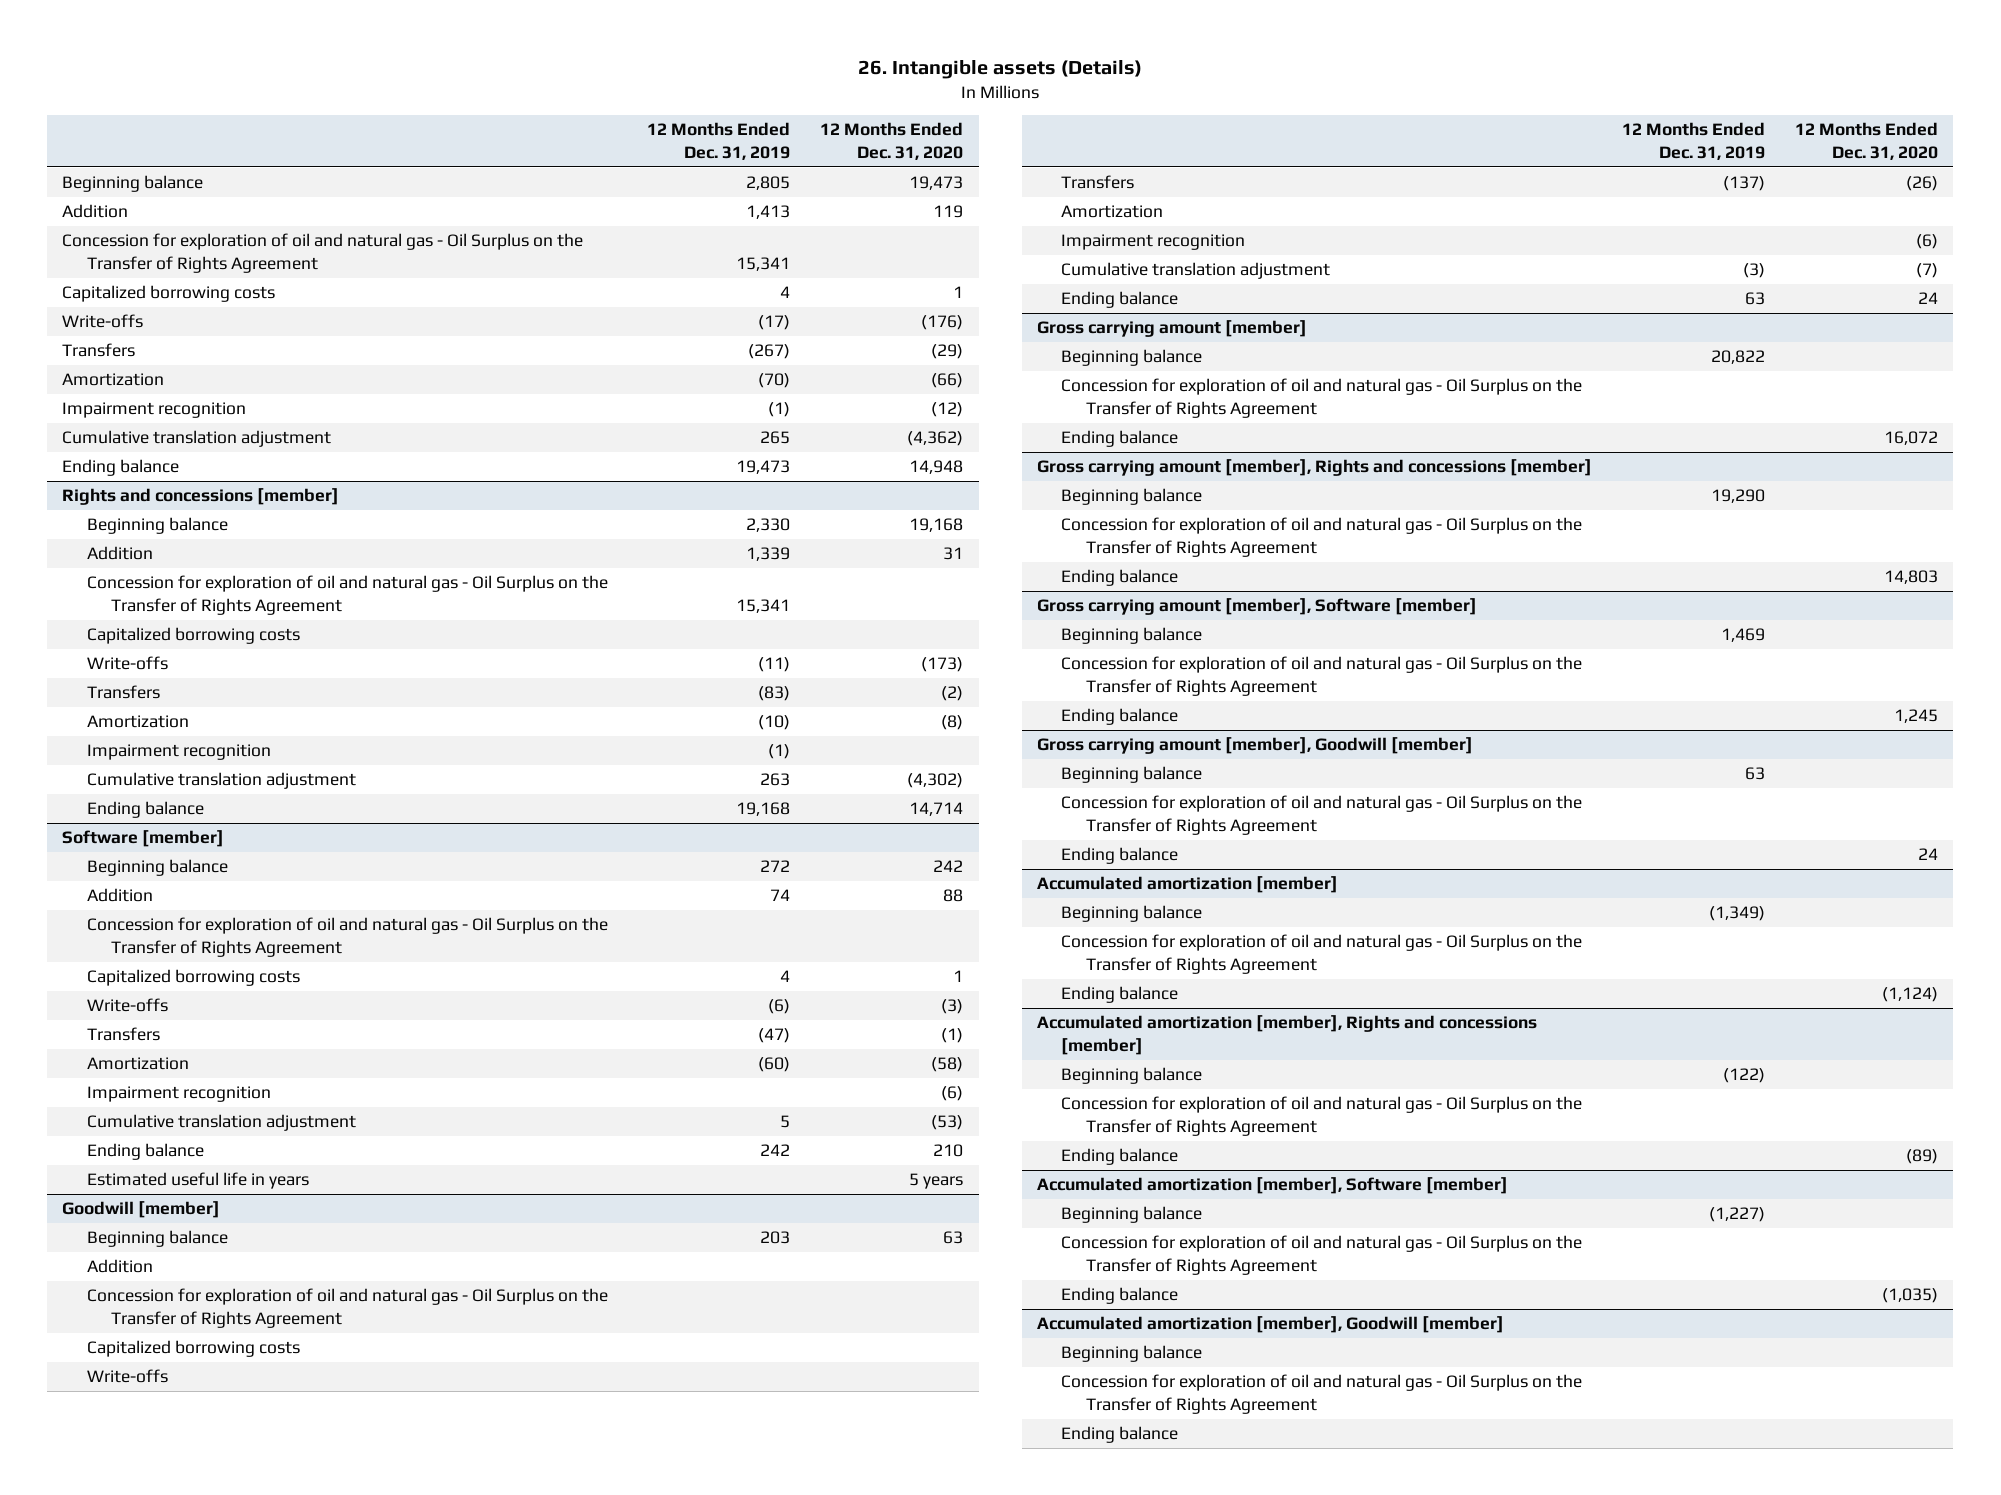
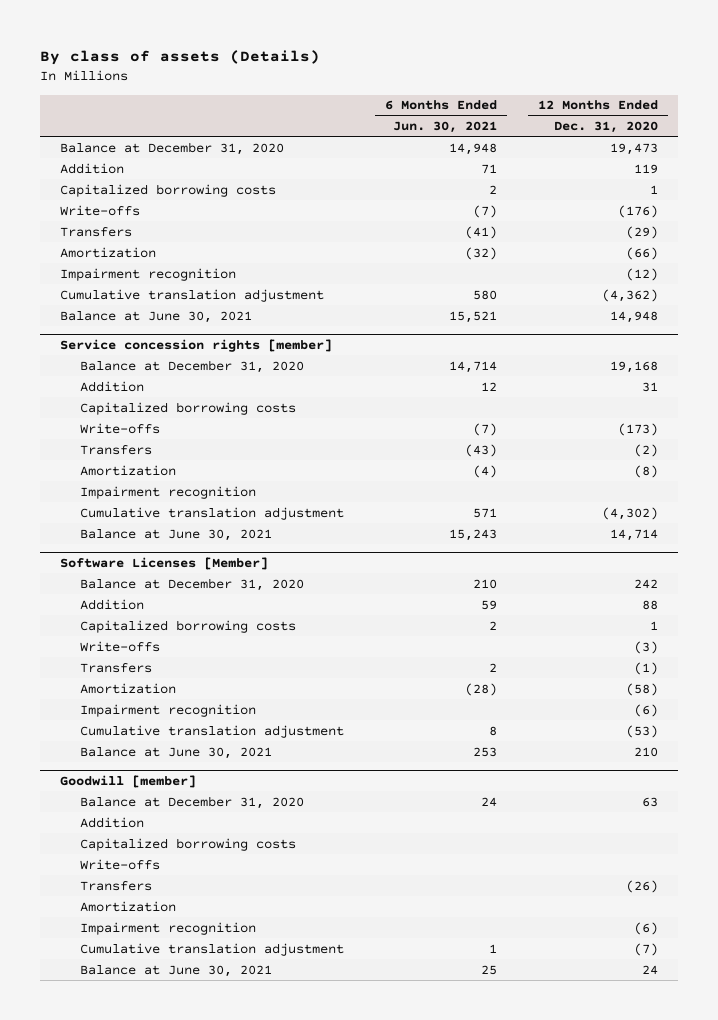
- 26. Intangible assets (Details)
+ By class of assets (Details)
- | 12 Months Ended Dec. 31, 2019 | 12 Months Ended Dec. 31, 2020
+ | 6 Months Ended Jun. 30, 2021 | 12 Months Ended Dec. 31, 2020
- Beginning balance | 2,805 | 19,473
+ Balance at December 31, 2020 | 14,948 | 19,473
- Concession for exploration of oil and natural gas - Oil Surplus on the Transfer of Rights Agreement | 15,341 |
- Ending balance | 19,473 | 14,948
- Rights and concessions [member]
- Beginning balance | 2,330 | 19,168
+ Balance at June 30, 2021 | 15,521 | 14,948
+ Service concession rights [member]
+ Balance at December 31, 2020 | 14,714 | 19,168
- Concession for exploration of oil and natural gas - Oil Surplus on the Transfer of Rights Agreement | 15,341 |
- Ending balance | 19,168 | 14,714
- Software [member]
- Beginning balance | 272 | 242
+ Balance at June 30, 2021 | 15,243 | 14,714
+ Software Licenses [Member]
+ Balance at December 31, 2020 | 210 | 242
- Concession for exploration of oil and natural gas - Oil Surplus on the Transfer of Rights Agreement
- Ending balance | 242 | 210
- Estimated useful life in years | | 5 years
+ Balance at June 30, 2021 | 253 | 210
@ Goodwill [member]
- Beginning balance | 203 | 63
+ Balance at December 31, 2020 | 24 | 63
- Concession for exploration of oil and natural gas - Oil Surplus on the Transfer of Rights Agreement
- Ending balance | 63 | 24
- Gross carrying amount [member]
- Beginning balance | 20,822 |
- Concession for exploration of oil and natural gas - Oil Surplus on the Transfer of Rights Agreement
- Ending balance | | 16,072
- Gross carrying amount [member], Rights and concessions [member]
- Beginning balance | 19,290 |
- Concession for exploration of oil and natural gas - Oil Surplus on the Transfer of Rights Agreement
- Ending balance | | 14,803
- Gross carrying amount [member], Software [member]
- Beginning balance | 1,469 |
- Concession for exploration of oil and natural gas - Oil Surplus on the Transfer of Rights Agreement
- Ending balance | | 1,245
- Gross carrying amount [member], Goodwill [member]
- Beginning balance | 63 |
- Concession for exploration of oil and natural gas - Oil Surplus on the Transfer of Rights Agreement
- Ending balance | | 24
- Accumulated amortization [member]
- Beginning balance | (1,349) |
- Concession for exploration of oil and natural gas - Oil Surplus on the Transfer of Rights Agreement
- Ending balance | | (1,124)
- Accumulated amortization [member], Rights and concessions [member]
- Beginning balance | (122) |
- Concession for exploration of oil and natural gas - Oil Surplus on the Transfer of Rights Agreement
- Ending balance | | (89)
- Accumulated amortization [member], Software [member]
- Beginning balance | (1,227) |
- Concession for exploration of oil and natural gas - Oil Surplus on the Transfer of Rights Agreement
- Ending balance | | (1,035)
- Accumulated amortization [member], Goodwill [member]
- Beginning balance
- Concession for exploration of oil and natural gas - Oil Surplus on the Transfer of Rights Agreement
- Ending balance
@ Goodwill [member]
+ Balance at June 30, 2021 | 25 | 24

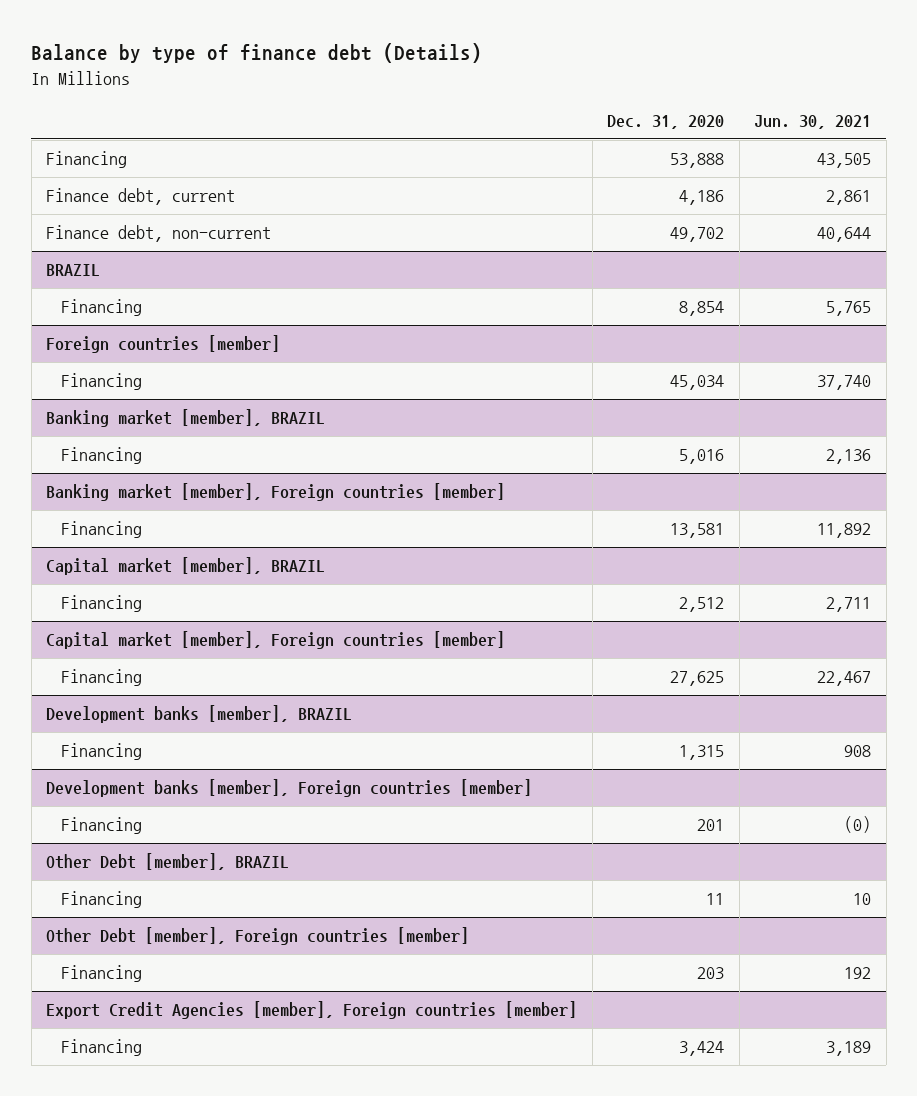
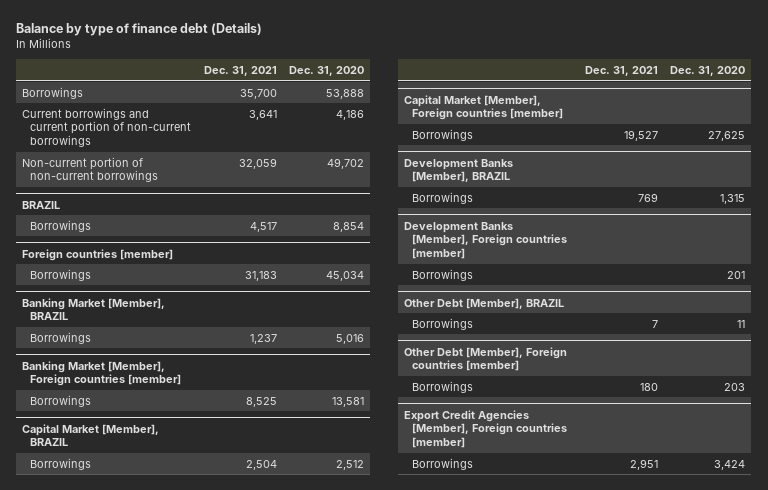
- | Dec. 31, 2020 | Jun. 30, 2021
+ | Dec. 31, 2021 | Dec. 31, 2020
- Financing | 53,888 | 43,505
- Finance debt, current | 4,186 | 2,861
- Finance debt, non-current | 49,702 | 40,644
+ Borrowings | 35,700 | 53,888
+ Current borrowings and current portion of non-current borrowings | 3,641 | 4,186
+ Non-current portion of non-current borrowings | 32,059 | 49,702
@ BRAZIL
- Financing | 8,854 | 5,765
+ Borrowings | 4,517 | 8,854
@ Foreign countries [member]
- Financing | 45,034 | 37,740
- Banking market [member], BRAZIL
- Financing | 5,016 | 2,136
- Banking market [member], Foreign countries [member]
- Financing | 13,581 | 11,892
- Capital market [member], BRAZIL
- Financing | 2,512 | 2,711
- Capital market [member], Foreign countries [member]
- Financing | 27,625 | 22,467
- Development banks [member], BRAZIL
- Financing | 1,315 | 908
- Development banks [member], Foreign countries [member]
- Financing | 201 | (0)
- Other Debt [member], BRAZIL
- Financing | 11 | 10
- Other Debt [member], Foreign countries [member]
- Financing | 203 | 192
- Export Credit Agencies [member], Foreign countries [member]
- Financing | 3,424 | 3,189
@ Foreign countries [member]
+ Borrowings | 31,183 | 45,034
+ Banking Market [Member], BRAZIL
+ Borrowings | 1,237 | 5,016
+ Banking Market [Member], Foreign countries [member]
+ Borrowings | 8,525 | 13,581
+ Capital Market [Member], BRAZIL
+ Borrowings | 2,504 | 2,512
+ Capital Market [Member], Foreign countries [member]
+ Borrowings | 19,527 | 27,625
+ Development Banks [Member], BRAZIL
+ Borrowings | 769 | 1,315
+ Development Banks [Member], Foreign countries [member]
+ Borrowings | | 201
+ Other Debt [Member], BRAZIL
+ Borrowings | 7 | 11
+ Other Debt [Member], Foreign countries [member]
+ Borrowings | 180 | 203
+ Export Credit Agencies [Member], Foreign countries [member]
+ Borrowings | 2,951 | 3,424

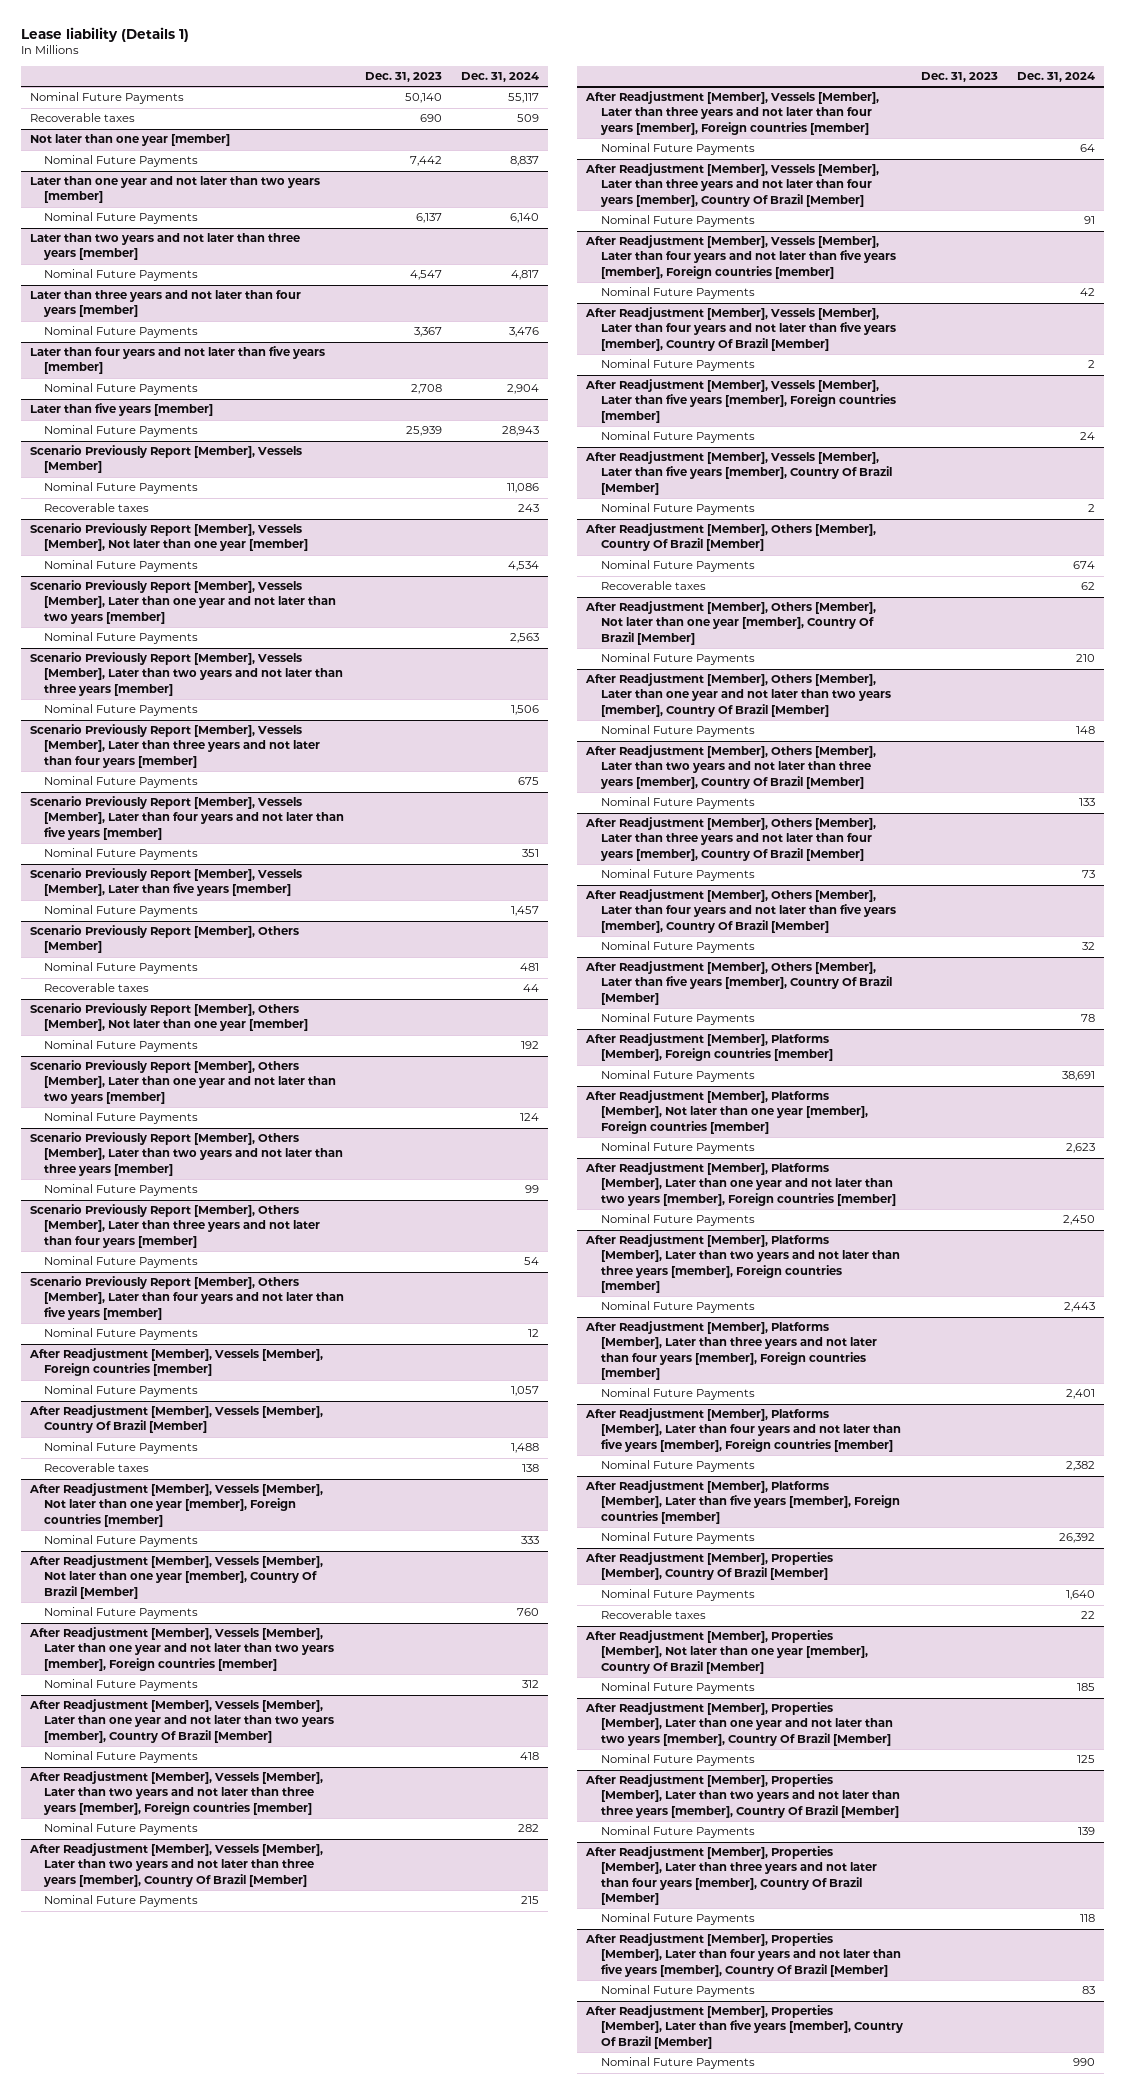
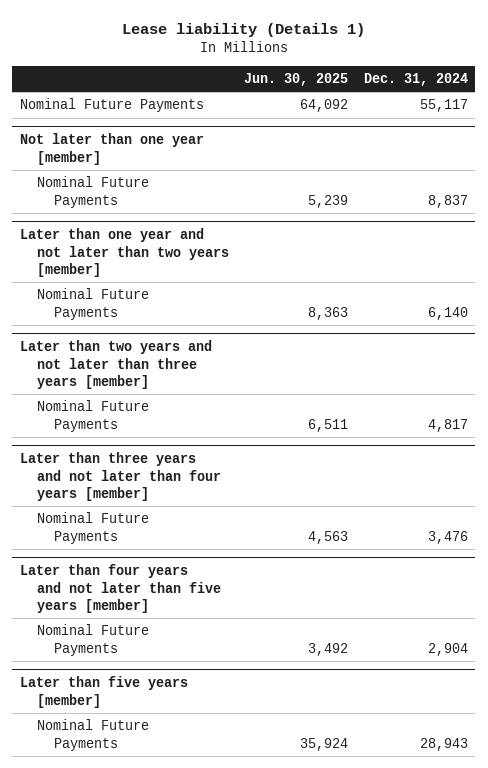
- | Dec. 31, 2023 | Dec. 31, 2024
+ | Jun. 30, 2025 | Dec. 31, 2024
- Recoverable taxes | 690 | 509
- Scenario Previously Report [Member], Vessels [Member]
- Nominal Future Payments | | 11,086
- Recoverable taxes | | 243
- Scenario Previously Report [Member], Vessels [Member], Not later than one year [member]
- Nominal Future Payments | | 4,534
- Scenario Previously Report [Member], Vessels [Member], Later than one year and not later than two years [member]
- Nominal Future Payments | | 2,563
- Scenario Previously Report [Member], Vessels [Member], Later than two years and not later than three years [member]
- Nominal Future Payments | | 1,506
- Scenario Previously Report [Member], Vessels [Member], Later than three years and not later than four years [member]
- Nominal Future Payments | | 675
- Scenario Previously Report [Member], Vessels [Member], Later than four years and not later than five years [member]
- Nominal Future Payments | | 351
- Scenario Previously Report [Member], Vessels [Member], Later than five years [member]
- Nominal Future Payments | | 1,457
- Scenario Previously Report [Member], Others [Member]
- Nominal Future Payments | | 481
- Recoverable taxes | | 44
- Scenario Previously Report [Member], Others [Member], Not later than one year [member]
- Nominal Future Payments | | 192
- Scenario Previously Report [Member], Others [Member], Later than one year and not later than two years [member]
- Nominal Future Payments | | 124
- Scenario Previously Report [Member], Others [Member], Later than two years and not later than three years [member]
- Nominal Future Payments | | 99
- Scenario Previously Report [Member], Others [Member], Later than three years and not later than four years [member]
- Nominal Future Payments | | 54
- Scenario Previously Report [Member], Others [Member], Later than four years and not later than five years [member]
- Nominal Future Payments | | 12
- After Readjustment [Member], Vessels [Member], Foreign countries [member]
- Nominal Future Payments | | 1,057
- After Readjustment [Member], Vessels [Member], Country Of Brazil [Member]
- Nominal Future Payments | | 1,488
- Recoverable taxes | | 138
- After Readjustment [Member], Vessels [Member], Not later than one year [member], Foreign countries [member]
- Nominal Future Payments | | 333
- After Readjustment [Member], Vessels [Member], Not later than one year [member], Country Of Brazil [Member]
- Nominal Future Payments | | 760
- After Readjustment [Member], Vessels [Member], Later than one year and not later than two years [member], Foreign countries [member]
- Nominal Future Payments | | 312
- After Readjustment [Member], Vessels [Member], Later than one year and not later than two years [member], Country Of Brazil [Member]
- Nominal Future Payments | | 418
- After Readjustment [Member], Vessels [Member], Later than two years and not later than three years [member], Foreign countries [member]
- Nominal Future Payments | | 282
- After Readjustment [Member], Vessels [Member], Later than two years and not later than three years [member], Country Of Brazil [Member]
- Nominal Future Payments | | 215
- After Readjustment [Member], Vessels [Member], Later than three years and not later than four years [member], Foreign countries [member]
- Nominal Future Payments | | 64
- After Readjustment [Member], Vessels [Member], Later than three years and not later than four years [member], Country Of Brazil [Member]
- Nominal Future Payments | | 91
- After Readjustment [Member], Vessels [Member], Later than four years and not later than five years [member], Foreign countries [member]
- Nominal Future Payments | | 42
- After Readjustment [Member], Vessels [Member], Later than four years and not later than five years [member], Country Of Brazil [Member]
- Nominal Future Payments | | 2
- After Readjustment [Member], Vessels [Member], Later than five years [member], Foreign countries [member]
- Nominal Future Payments | | 24
- After Readjustment [Member], Vessels [Member], Later than five years [member], Country Of Brazil [Member]
- Nominal Future Payments | | 2
- After Readjustment [Member], Others [Member], Country Of Brazil [Member]
- Nominal Future Payments | | 674
- Recoverable taxes | | 62
- After Readjustment [Member], Others [Member], Not later than one year [member], Country Of Brazil [Member]
- Nominal Future Payments | | 210
- After Readjustment [Member], Others [Member], Later than one year and not later than two years [member], Country Of Brazil [Member]
- Nominal Future Payments | | 148
- After Readjustment [Member], Others [Member], Later than two years and not later than three years [member], Country Of Brazil [Member]
- Nominal Future Payments | | 133
- After Readjustment [Member], Others [Member], Later than three years and not later than four years [member], Country Of Brazil [Member]
- Nominal Future Payments | | 73
- After Readjustment [Member], Others [Member], Later than four years and not later than five years [member], Country Of Brazil [Member]
- Nominal Future Payments | | 32
- After Readjustment [Member], Others [Member], Later than five years [member], Country Of Brazil [Member]
- Nominal Future Payments | | 78
- After Readjustment [Member], Platforms [Member], Foreign countries [member]
- Nominal Future Payments | | 38,691
- After Readjustment [Member], Platforms [Member], Not later than one year [member], Foreign countries [member]
- Nominal Future Payments | | 2,623
- After Readjustment [Member], Platforms [Member], Later than one year and not later than two years [member], Foreign countries [member]
- Nominal Future Payments | | 2,450
- After Readjustment [Member], Platforms [Member], Later than two years and not later than three years [member], Foreign countries [member]
- Nominal Future Payments | | 2,443
- After Readjustment [Member], Platforms [Member], Later than three years and not later than four years [member], Foreign countries [member]
- Nominal Future Payments | | 2,401
- After Readjustment [Member], Platforms [Member], Later than four years and not later than five years [member], Foreign countries [member]
- Nominal Future Payments | | 2,382
- After Readjustment [Member], Platforms [Member], Later than five years [member], Foreign countries [member]
- Nominal Future Payments | | 26,392
- After Readjustment [Member], Properties [Member], Country Of Brazil [Member]
- Nominal Future Payments | | 1,640
- Recoverable taxes | | 22
- After Readjustment [Member], Properties [Member], Not later than one year [member], Country Of Brazil [Member]
- Nominal Future Payments | | 185
- After Readjustment [Member], Properties [Member], Later than one year and not later than two years [member], Country Of Brazil [Member]
- Nominal Future Payments | | 125
- After Readjustment [Member], Properties [Member], Later than two years and not later than three years [member], Country Of Brazil [Member]
- Nominal Future Payments | | 139
- After Readjustment [Member], Properties [Member], Later than three years and not later than four years [member], Country Of Brazil [Member]
- Nominal Future Payments | | 118
- After Readjustment [Member], Properties [Member], Later than four years and not later than five years [member], Country Of Brazil [Member]
- Nominal Future Payments | | 83
- After Readjustment [Member], Properties [Member], Later than five years [member], Country Of Brazil [Member]
- Nominal Future Payments | | 990

